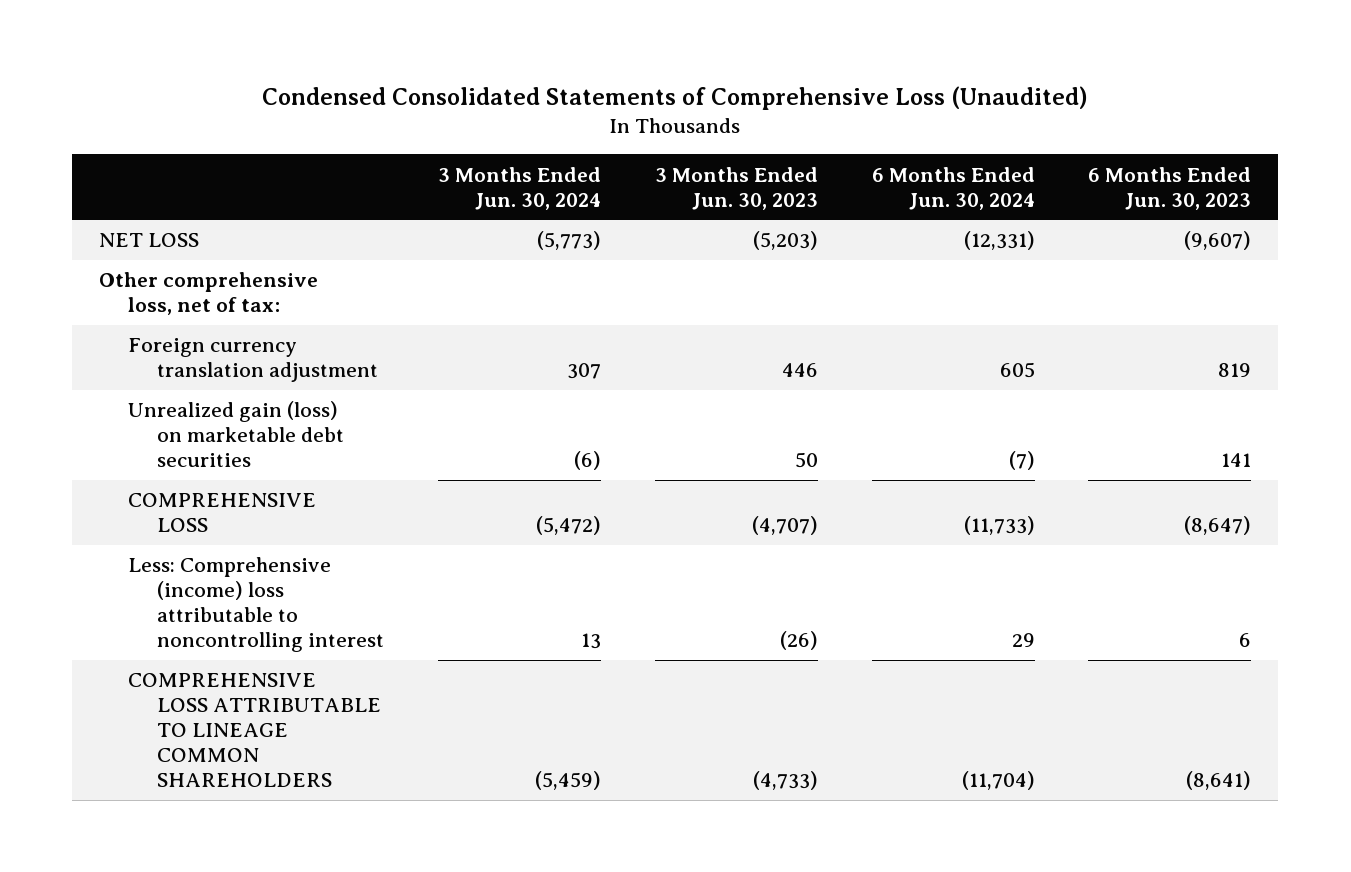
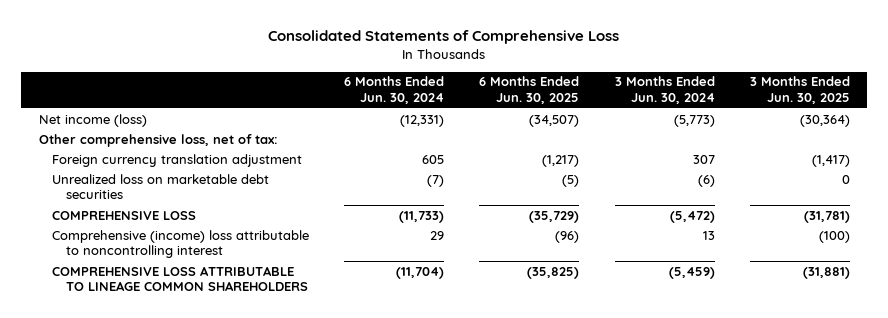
- Condensed Consolidated Statements of Comprehensive Loss (Unaudited)
+ Consolidated Statements of Comprehensive Loss
- | 3 Months Ended Jun. 30, 2024 | 3 Months Ended Jun. 30, 2023 | 6 Months Ended Jun. 30, 2024 | 6 Months Ended Jun. 30, 2023
+ | 6 Months Ended Jun. 30, 2024 | 6 Months Ended Jun. 30, 2025 | 3 Months Ended Jun. 30, 2024 | 3 Months Ended Jun. 30, 2025
- NET LOSS | (5,773) | (5,203) | (12,331) | (9,607)
+ Net income (loss) | (12,331) | (34,507) | (5,773) | (30,364)
- Unrealized gain (loss) on marketable debt securities | (6) | 50 | (7) | 141
+ Unrealized loss on marketable debt securities | (7) | (5) | (6) | 0
- Less: Comprehensive (income) loss attributable to noncontrolling interest | 13 | (26) | 29 | 6
+ Comprehensive (income) loss attributable to noncontrolling interest | 29 | (96) | 13 | (100)

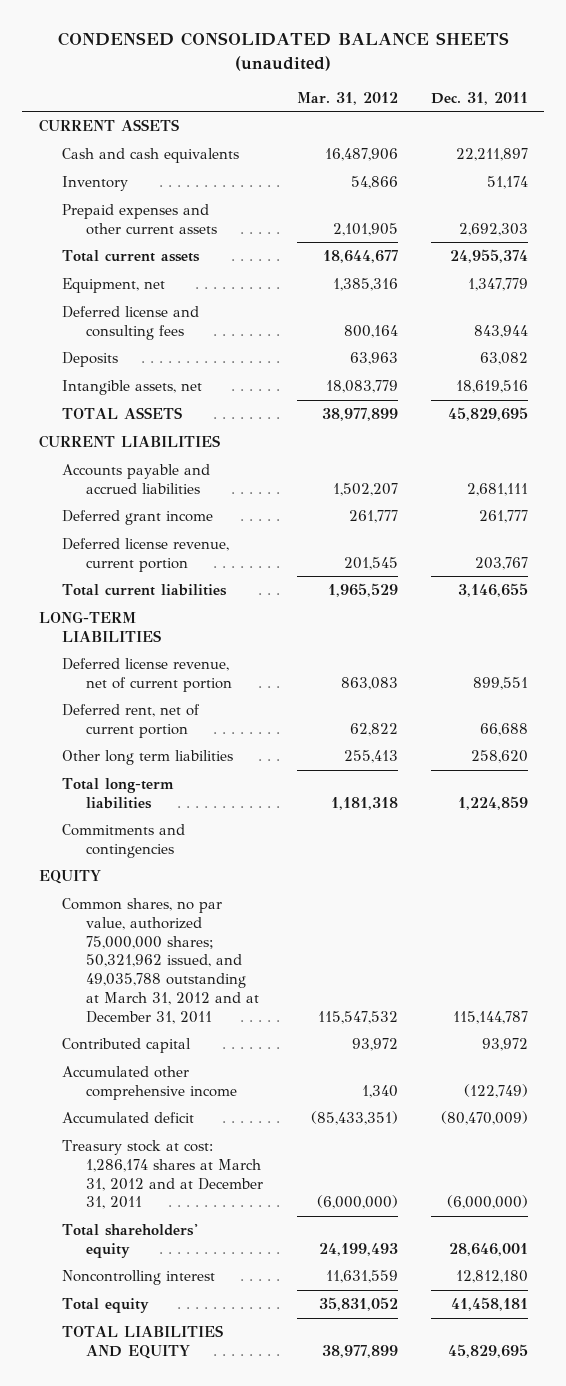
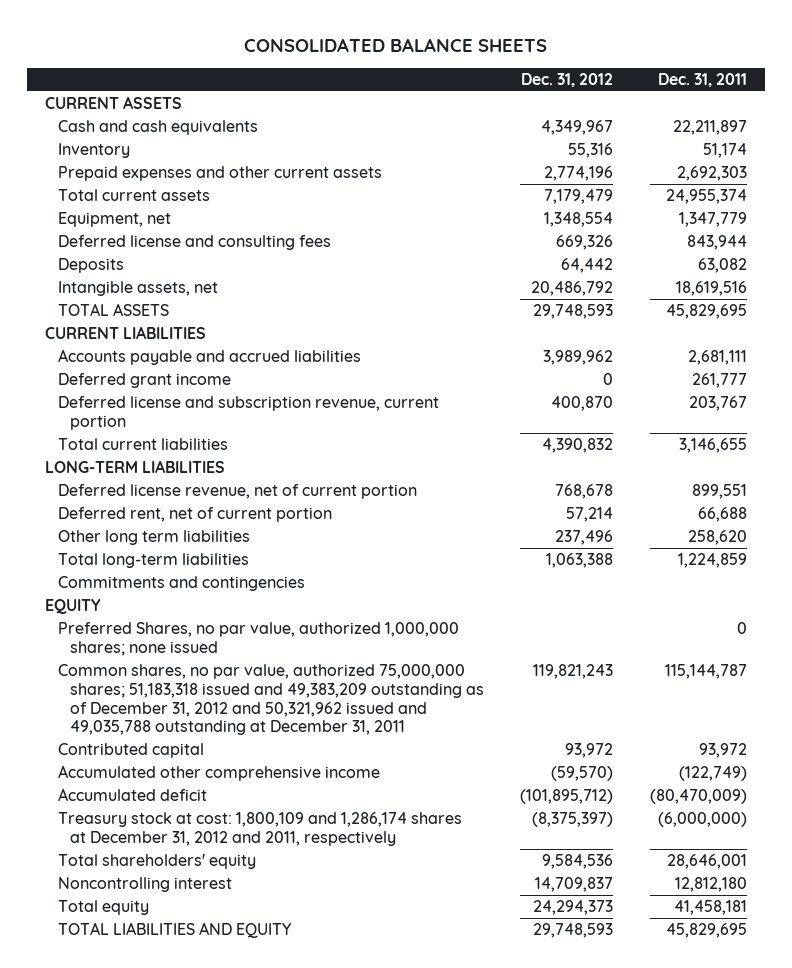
- CONDENSED CONSOLIDATED BALANCE SHEETS (unaudited)
+ CONSOLIDATED BALANCE SHEETS
- | Mar. 31, 2012 | Dec. 31, 2011
+ | Dec. 31, 2012 | Dec. 31, 2011
- Deferred license revenue, current portion | 201,545 | 203,767
+ Deferred license and subscription revenue, current portion | 400,870 | 203,767
- Common shares, no par value, authorized 75,000,000 shares; 50,321,962 issued, and 49,035,788 outstanding at March 31, 2012 and at December 31, 2011 | 115,547,532 | 115,144,787
+ Preferred Shares, no par value, authorized 1,000,000 shares; none issued | | 0
+ Common shares, no par value, authorized 75,000,000 shares; 51,183,318 issued and 49,383,209 outstanding as of December 31, 2012 and 50,321,962 issued and 49,035,788 outstanding at December 31, 2011 | 119,821,243 | 115,144,787
- Treasury stock at cost: 1,286,174 shares at March 31, 2012 and at December 31, 2011 | (6,000,000) | (6,000,000)
+ Treasury stock at cost: 1,800,109 and 1,286,174 shares at December 31, 2012 and 2011, respectively | (8,375,397) | (6,000,000)

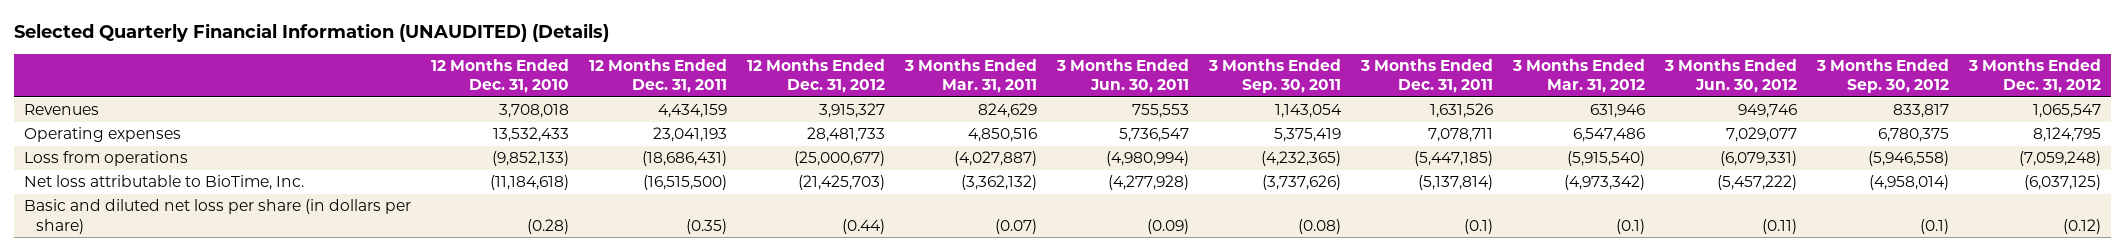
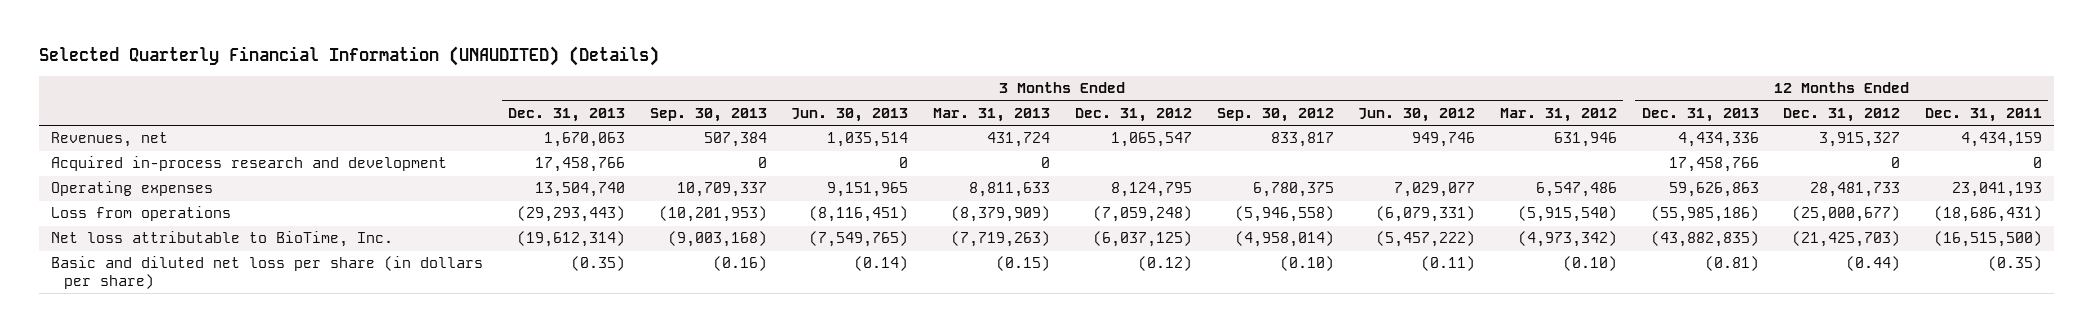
- | 12 Months Ended Dec. 31, 2010 | 12 Months Ended Dec. 31, 2011 | 12 Months Ended Dec. 31, 2012 | 3 Months Ended Mar. 31, 2011 | 3 Months Ended Jun. 30, 2011 | 3 Months Ended Sep. 30, 2011 | 3 Months Ended Dec. 31, 2011 | 3 Months Ended Mar. 31, 2012 | 3 Months Ended Jun. 30, 2012 | 3 Months Ended Sep. 30, 2012 | 3 Months Ended Dec. 31, 2012
+ | 3 Months Ended Dec. 31, 2013 | 3 Months Ended Sep. 30, 2013 | 3 Months Ended Jun. 30, 2013 | 3 Months Ended Mar. 31, 2013 | 3 Months Ended Dec. 31, 2012 | 3 Months Ended Sep. 30, 2012 | 3 Months Ended Jun. 30, 2012 | 3 Months Ended Mar. 31, 2012 | 12 Months Ended Dec. 31, 2013 | 12 Months Ended Dec. 31, 2012 | 12 Months Ended Dec. 31, 2011
- Revenues | 3,708,018 | 4,434,159 | 3,915,327 | 824,629 | 755,553 | 1,143,054 | 1,631,526 | 631,946 | 949,746 | 833,817 | 1,065,547
+ Revenues, net | 1,670,063 | 507,384 | 1,035,514 | 431,724 | 1,065,547 | 833,817 | 949,746 | 631,946 | 4,434,336 | 3,915,327 | 4,434,159
+ Acquired in-process research and development | 17,458,766 | 0 | 0 | 0 | | | | | 17,458,766 | 0 | 0
- Basic and diluted net loss per share (in dollars per share) | (0.28) | (0.35) | (0.44) | (0.07) | (0.09) | (0.08) | (0.1) | (0.1) | (0.11) | (0.1) | (0.12)
+ Basic and diluted net loss per share (in dollars per share) | (0.35) | (0.16) | (0.14) | (0.15) | (0.12) | (0.10) | (0.11) | (0.10) | (0.81) | (0.44) | (0.35)

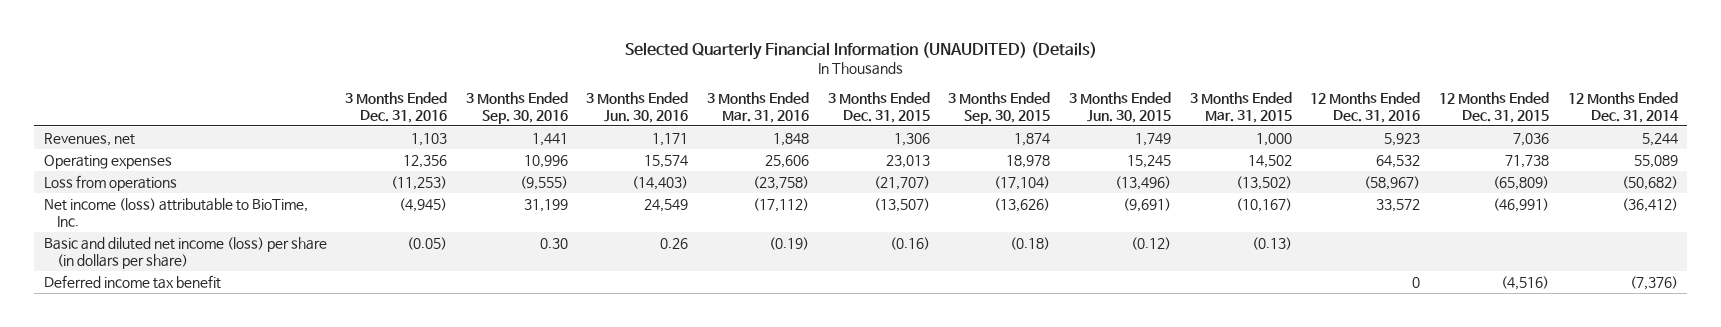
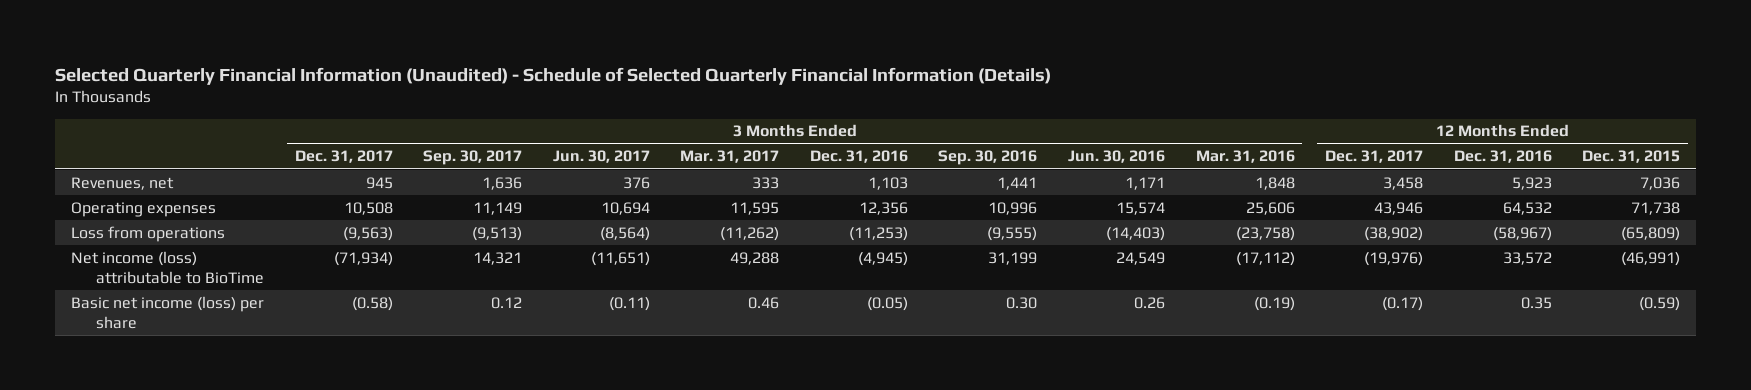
- Selected Quarterly Financial Information (UNAUDITED) (Details)
+ Selected Quarterly Financial Information (Unaudited) - Schedule of Selected Quarterly Financial Information (Details)
- | 3 Months Ended Dec. 31, 2016 | 3 Months Ended Sep. 30, 2016 | 3 Months Ended Jun. 30, 2016 | 3 Months Ended Mar. 31, 2016 | 3 Months Ended Dec. 31, 2015 | 3 Months Ended Sep. 30, 2015 | 3 Months Ended Jun. 30, 2015 | 3 Months Ended Mar. 31, 2015 | 12 Months Ended Dec. 31, 2016 | 12 Months Ended Dec. 31, 2015 | 12 Months Ended Dec. 31, 2014
+ | 3 Months Ended Dec. 31, 2017 | 3 Months Ended Sep. 30, 2017 | 3 Months Ended Jun. 30, 2017 | 3 Months Ended Mar. 31, 2017 | 3 Months Ended Dec. 31, 2016 | 3 Months Ended Sep. 30, 2016 | 3 Months Ended Jun. 30, 2016 | 3 Months Ended Mar. 31, 2016 | 12 Months Ended Dec. 31, 2017 | 12 Months Ended Dec. 31, 2016 | 12 Months Ended Dec. 31, 2015
- Net income (loss) attributable to BioTime, Inc. | (4,945) | 31,199 | 24,549 | (17,112) | (13,507) | (13,626) | (9,691) | (10,167) | 33,572 | (46,991) | (36,412)
- Basic and diluted net income (loss) per share (in dollars per share) | (0.05) | 0.30 | 0.26 | (0.19) | (0.16) | (0.18) | (0.12) | (0.13) | | |
- Deferred income tax benefit | | | | | | | | | 0 | (4,516) | (7,376)
+ Net income (loss) attributable to BioTime | (71,934) | 14,321 | (11,651) | 49,288 | (4,945) | 31,199 | 24,549 | (17,112) | (19,976) | 33,572 | (46,991)
+ Basic net income (loss) per share | (0.58) | 0.12 | (0.11) | 0.46 | (0.05) | 0.30 | 0.26 | (0.19) | (0.17) | 0.35 | (0.59)

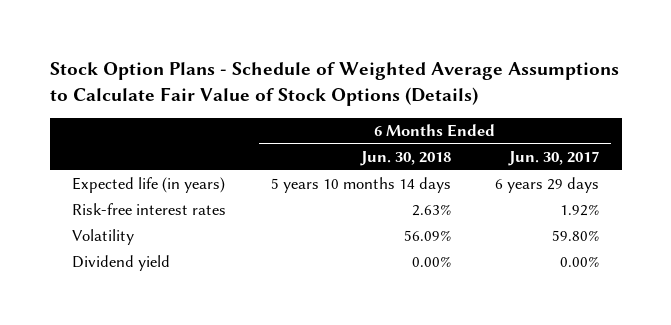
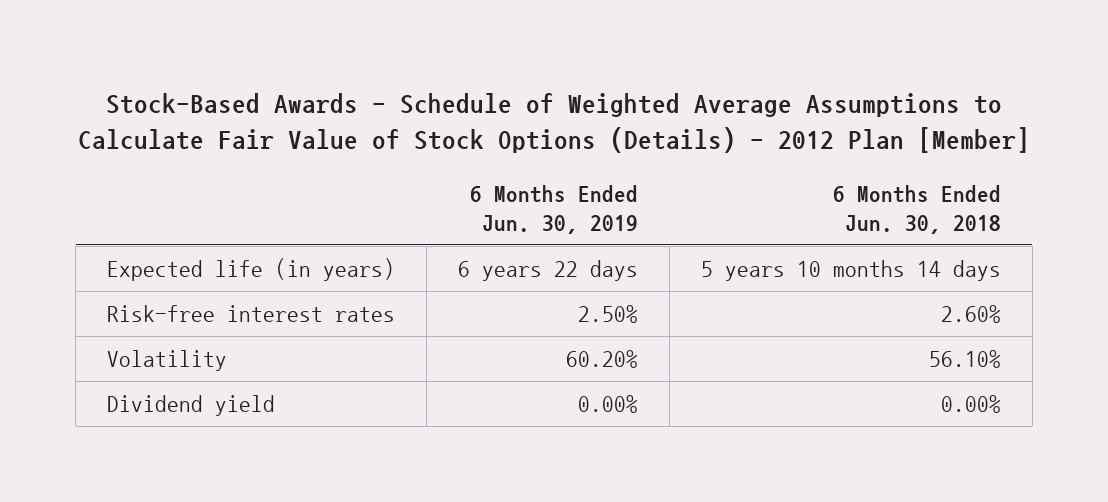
- Stock Option Plans - Schedule of Weighted Average Assumptions to Calculate Fair Value of Stock Options (Details)
+ Stock-Based Awards - Schedule of Weighted Average Assumptions to Calculate Fair Value of Stock Options (Details) - 2012 Plan [Member]
- | 6 Months Ended Jun. 30, 2018 | 6 Months Ended Jun. 30, 2017
+ | 6 Months Ended Jun. 30, 2019 | 6 Months Ended Jun. 30, 2018
- Risk-free interest rates | 2.63% | 1.92%
- Volatility | 56.09% | 59.80%
+ Risk-free interest rates | 2.50% | 2.60%
+ Volatility | 60.20% | 56.10%

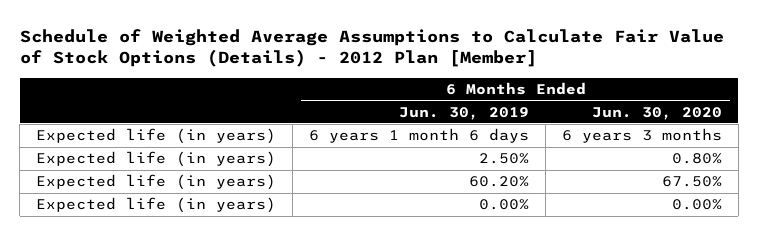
- Stock-Based Awards - Schedule of Weighted Average Assumptions to Calculate Fair Value of Stock Options (Details) - 2012 Plan [Member]
+ Schedule of Weighted Average Assumptions to Calculate Fair Value of Stock Options (Details) - 2012 Plan [Member]
- | 6 Months Ended Jun. 30, 2019 | 6 Months Ended Jun. 30, 2018
+ | 6 Months Ended Jun. 30, 2019 | 6 Months Ended Jun. 30, 2020
- Expected life (in years) | 6 years 22 days | 5 years 10 months 14 days
- Risk-free interest rates | 2.50% | 2.60%
- Volatility | 60.20% | 56.10%
- Dividend yield | 0.00% | 0.00%
+ Expected life (in years) | 6 years 1 month 6 days | 6 years 3 months
+ Expected life (in years) | 2.50% | 0.80%
+ Expected life (in years) | 60.20% | 67.50%
+ Expected life (in years) | 0.00% | 0.00%

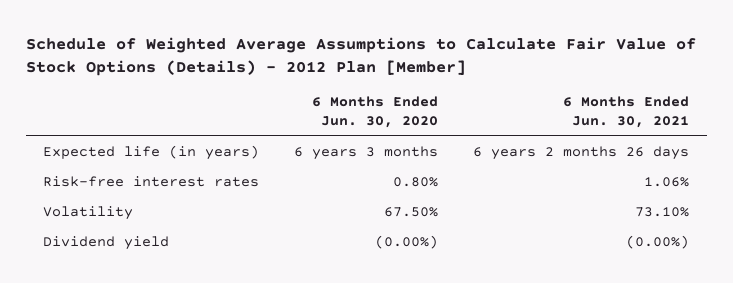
- | 6 Months Ended Jun. 30, 2019 | 6 Months Ended Jun. 30, 2020
+ | 6 Months Ended Jun. 30, 2020 | 6 Months Ended Jun. 30, 2021
- Expected life (in years) | 2.50% | 0.80%
- Expected life (in years) | 60.20% | 67.50%
- Expected life (in years) | 0.00% | 0.00%
+ Risk-free interest rates | 0.80% | 1.06%
+ Volatility | 67.50% | 73.10%
+ Dividend yield | (0.00%) | (0.00%)

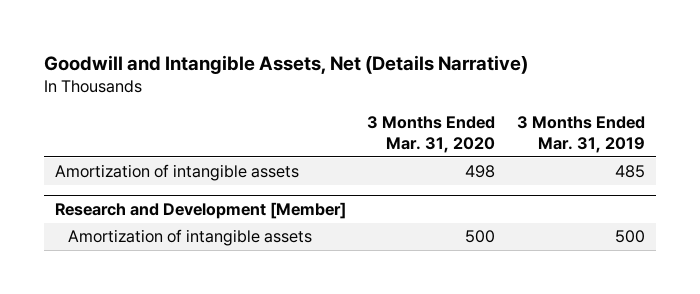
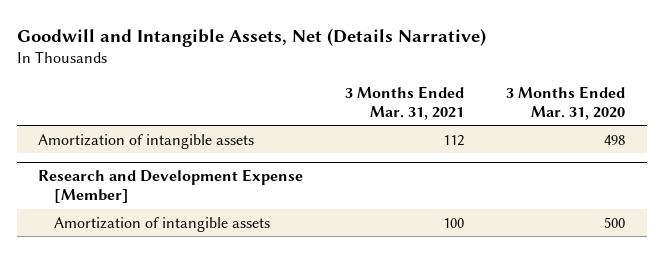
- | 3 Months Ended Mar. 31, 2020 | 3 Months Ended Mar. 31, 2019
+ | 3 Months Ended Mar. 31, 2021 | 3 Months Ended Mar. 31, 2020
- Research and Development [Member]
+ Research and Development Expense [Member]

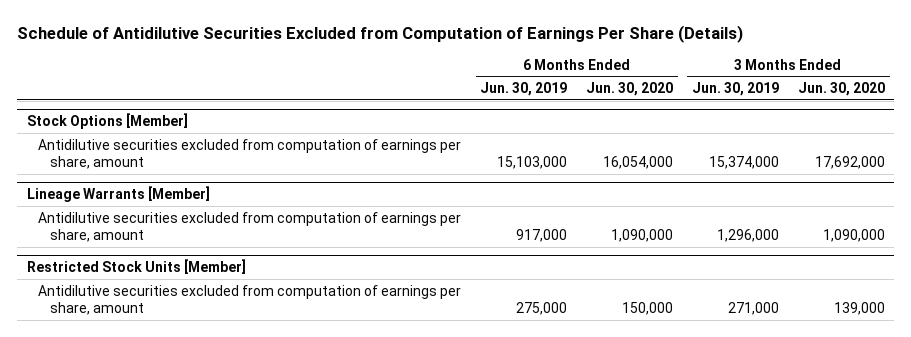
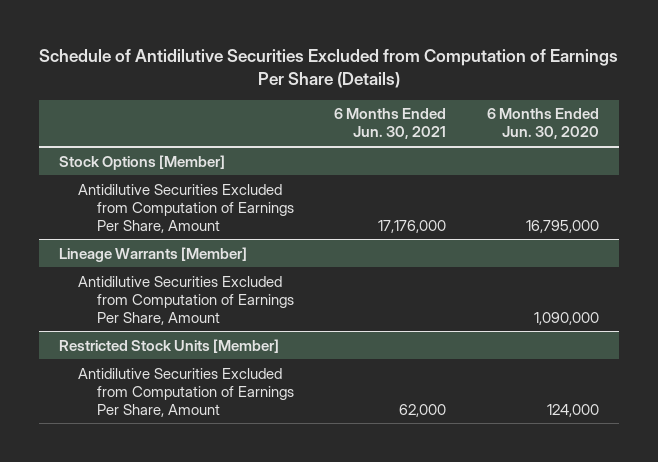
- | 6 Months Ended Jun. 30, 2019 | 6 Months Ended Jun. 30, 2020 | 3 Months Ended Jun. 30, 2019 | 3 Months Ended Jun. 30, 2020
+ | 6 Months Ended Jun. 30, 2021 | 6 Months Ended Jun. 30, 2020
@ Stock Options [Member]
- Antidilutive securities excluded from computation of earnings per share, amount | 15,103,000 | 16,054,000 | 15,374,000 | 17,692,000
+ Antidilutive Securities Excluded from Computation of Earnings Per Share, Amount | 17,176,000 | 16,795,000
@ Lineage Warrants [Member]
- Antidilutive securities excluded from computation of earnings per share, amount | 917,000 | 1,090,000 | 1,296,000 | 1,090,000
+ Antidilutive Securities Excluded from Computation of Earnings Per Share, Amount | | 1,090,000
@ Restricted Stock Units [Member]
- Antidilutive securities excluded from computation of earnings per share, amount | 275,000 | 150,000 | 271,000 | 139,000
+ Antidilutive Securities Excluded from Computation of Earnings Per Share, Amount | 62,000 | 124,000

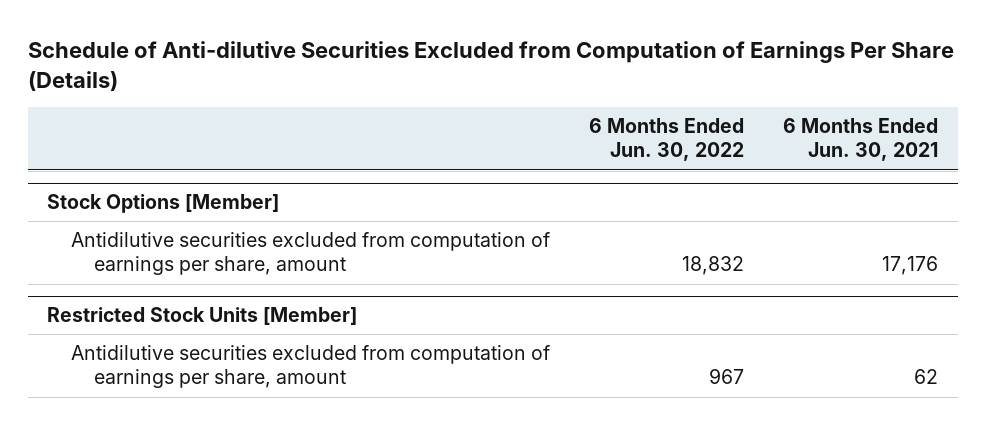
- Schedule of Antidilutive Securities Excluded from Computation of Earnings Per Share (Details)
+ Schedule of Anti-dilutive Securities Excluded from Computation of Earnings Per Share (Details)
- | 6 Months Ended Jun. 30, 2021 | 6 Months Ended Jun. 30, 2020
+ | 6 Months Ended Jun. 30, 2022 | 6 Months Ended Jun. 30, 2021
@ Stock Options [Member]
- Antidilutive Securities Excluded from Computation of Earnings Per Share, Amount | 17,176,000 | 16,795,000
- Lineage Warrants [Member]
- Antidilutive Securities Excluded from Computation of Earnings Per Share, Amount | | 1,090,000
@ Stock Options [Member]
+ Antidilutive securities excluded from computation of earnings per share, amount | 18,832 | 17,176
@ Restricted Stock Units [Member]
- Antidilutive Securities Excluded from Computation of Earnings Per Share, Amount | 62,000 | 124,000
+ Antidilutive securities excluded from computation of earnings per share, amount | 967 | 62

